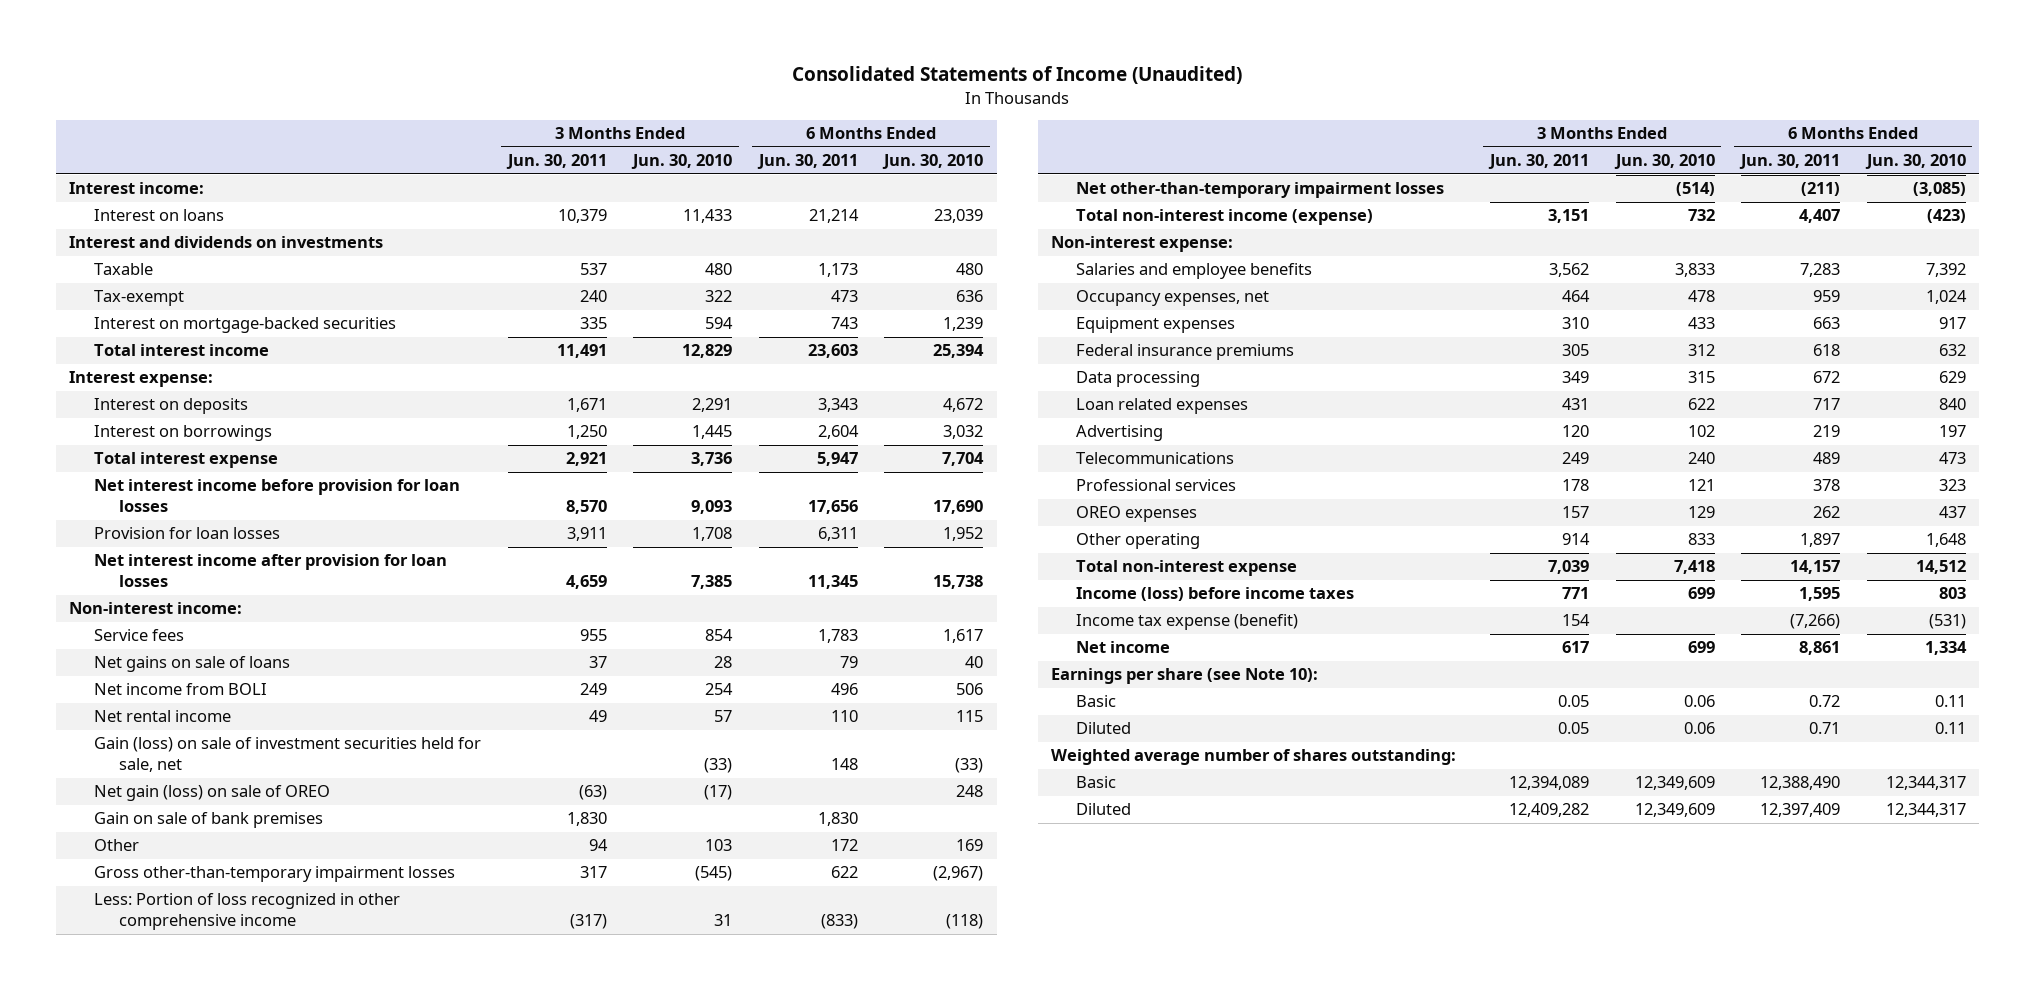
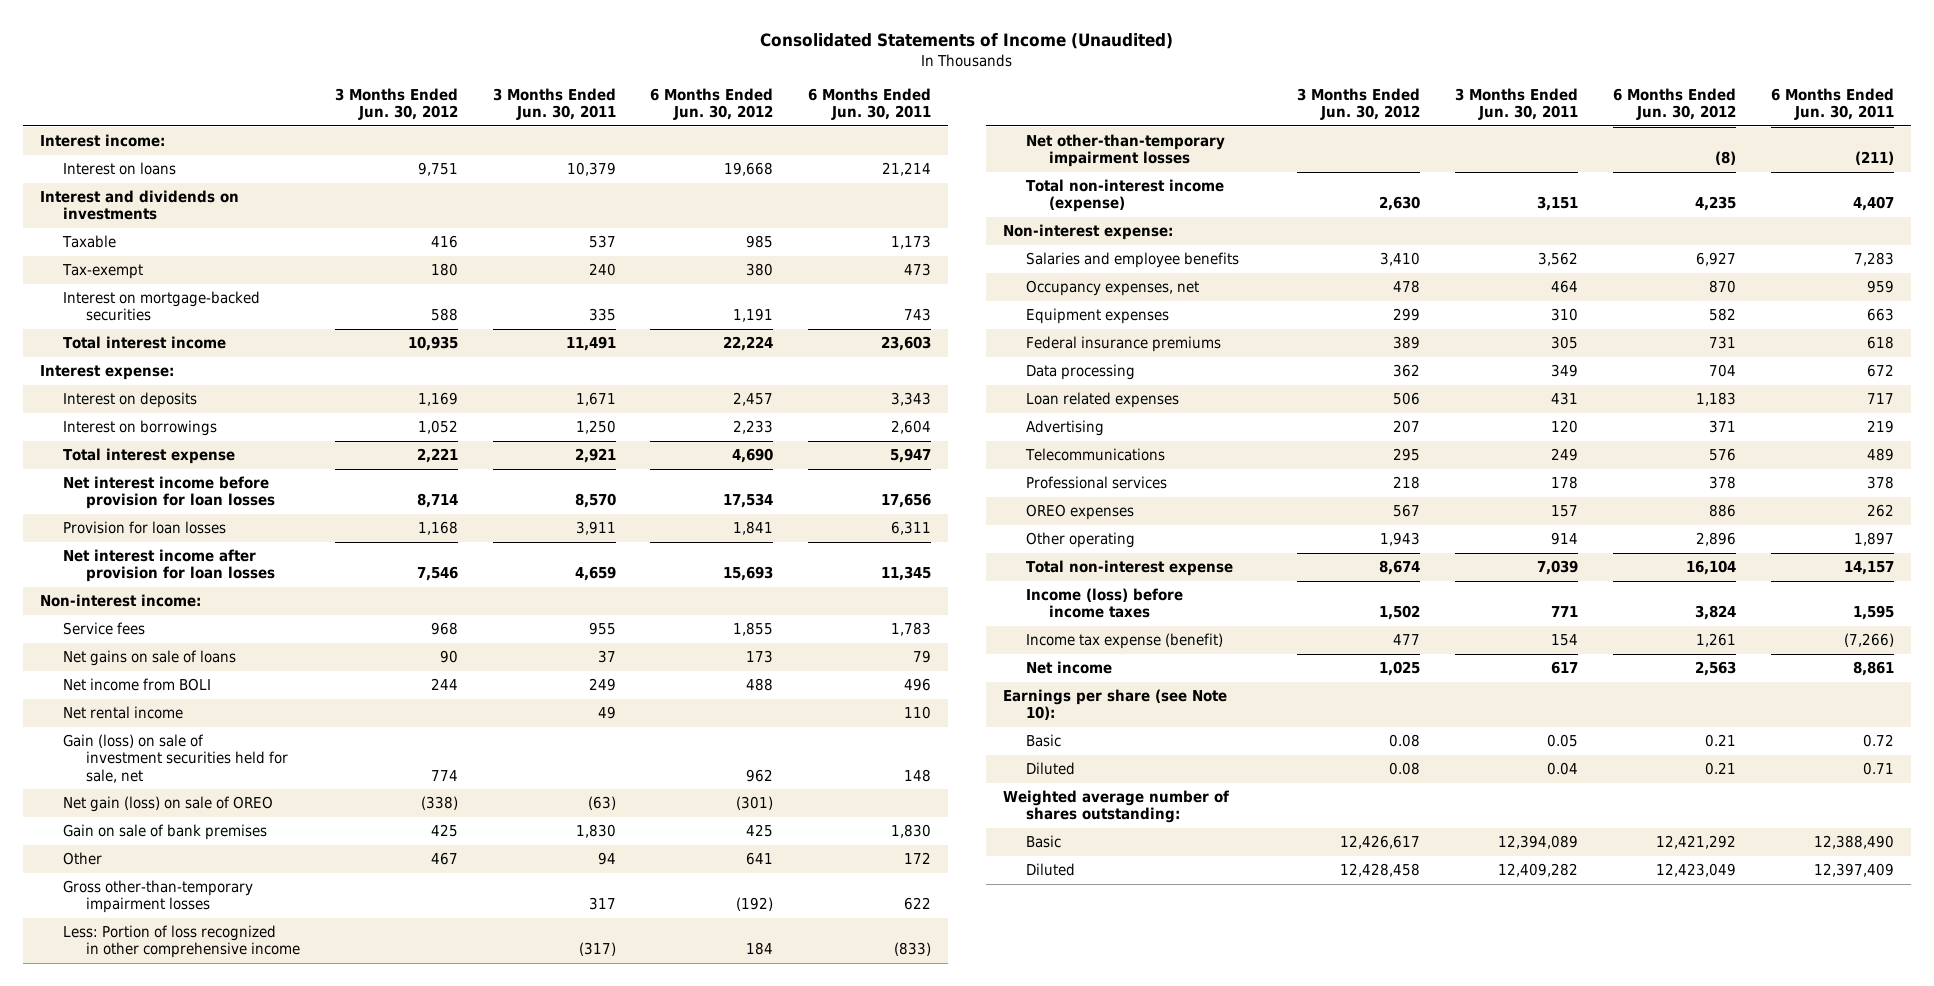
- | 3 Months Ended Jun. 30, 2011 | 3 Months Ended Jun. 30, 2010 | 6 Months Ended Jun. 30, 2011 | 6 Months Ended Jun. 30, 2010
+ | 3 Months Ended Jun. 30, 2012 | 3 Months Ended Jun. 30, 2011 | 6 Months Ended Jun. 30, 2012 | 6 Months Ended Jun. 30, 2011
- Diluted | 0.05 | 0.06 | 0.71 | 0.11
+ Diluted | 0.08 | 0.04 | 0.21 | 0.71

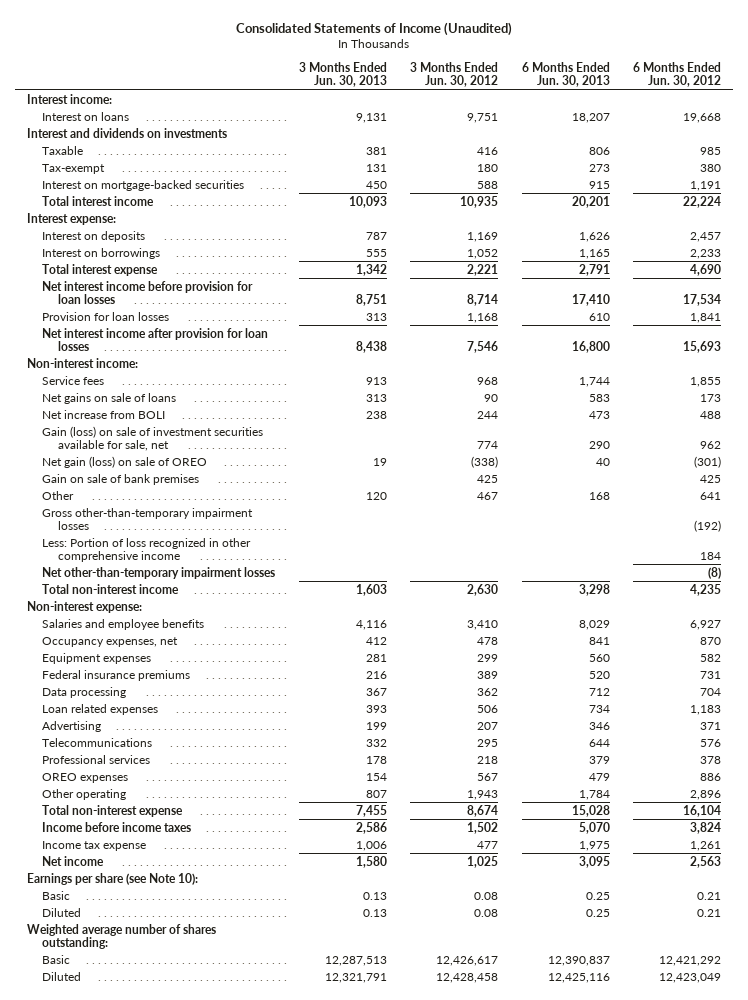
- | 3 Months Ended Jun. 30, 2012 | 3 Months Ended Jun. 30, 2011 | 6 Months Ended Jun. 30, 2012 | 6 Months Ended Jun. 30, 2011
+ | 3 Months Ended Jun. 30, 2013 | 3 Months Ended Jun. 30, 2012 | 6 Months Ended Jun. 30, 2013 | 6 Months Ended Jun. 30, 2012
- Net income from BOLI | 244 | 249 | 488 | 496
- Net rental income | | 49 | | 110
- Gain (loss) on sale of investment securities held for sale, net | 774 | | 962 | 148
+ Net increase from BOLI | 238 | 244 | 473 | 488
+ Gain (loss) on sale of investment securities available for sale, net | | 774 | 290 | 962
- Total non-interest income (expense) | 2,630 | 3,151 | 4,235 | 4,407
+ Total non-interest income | 1,603 | 2,630 | 3,298 | 4,235
- Income (loss) before income taxes | 1,502 | 771 | 3,824 | 1,595
- Income tax expense (benefit) | 477 | 154 | 1,261 | (7,266)
+ Income before income taxes | 2,586 | 1,502 | 5,070 | 3,824
+ Income tax expense | 1,006 | 477 | 1,975 | 1,261

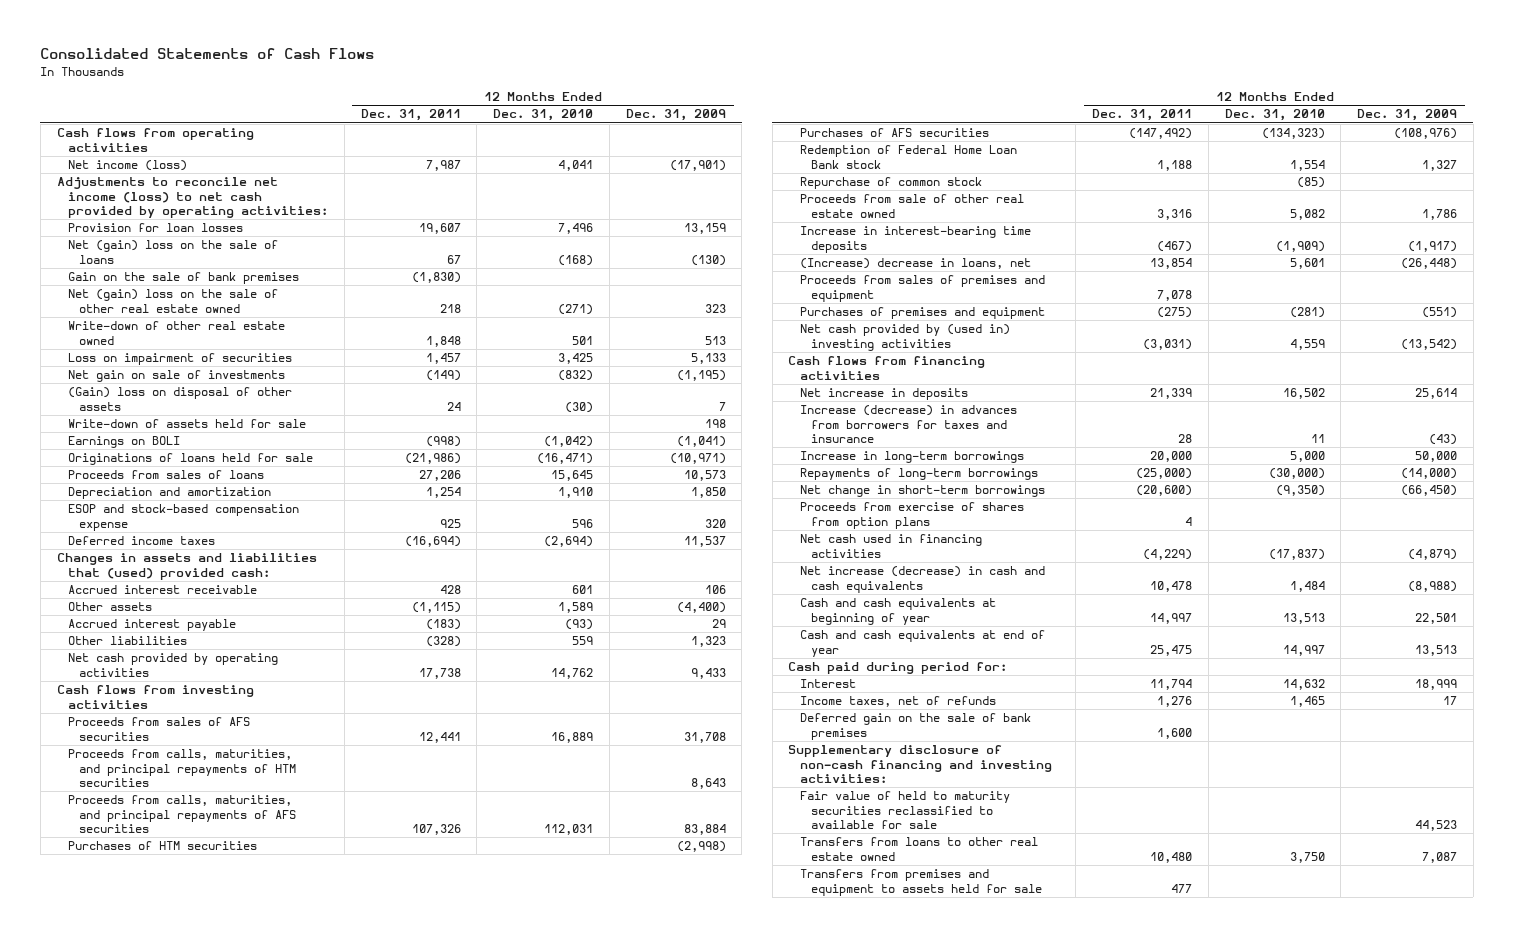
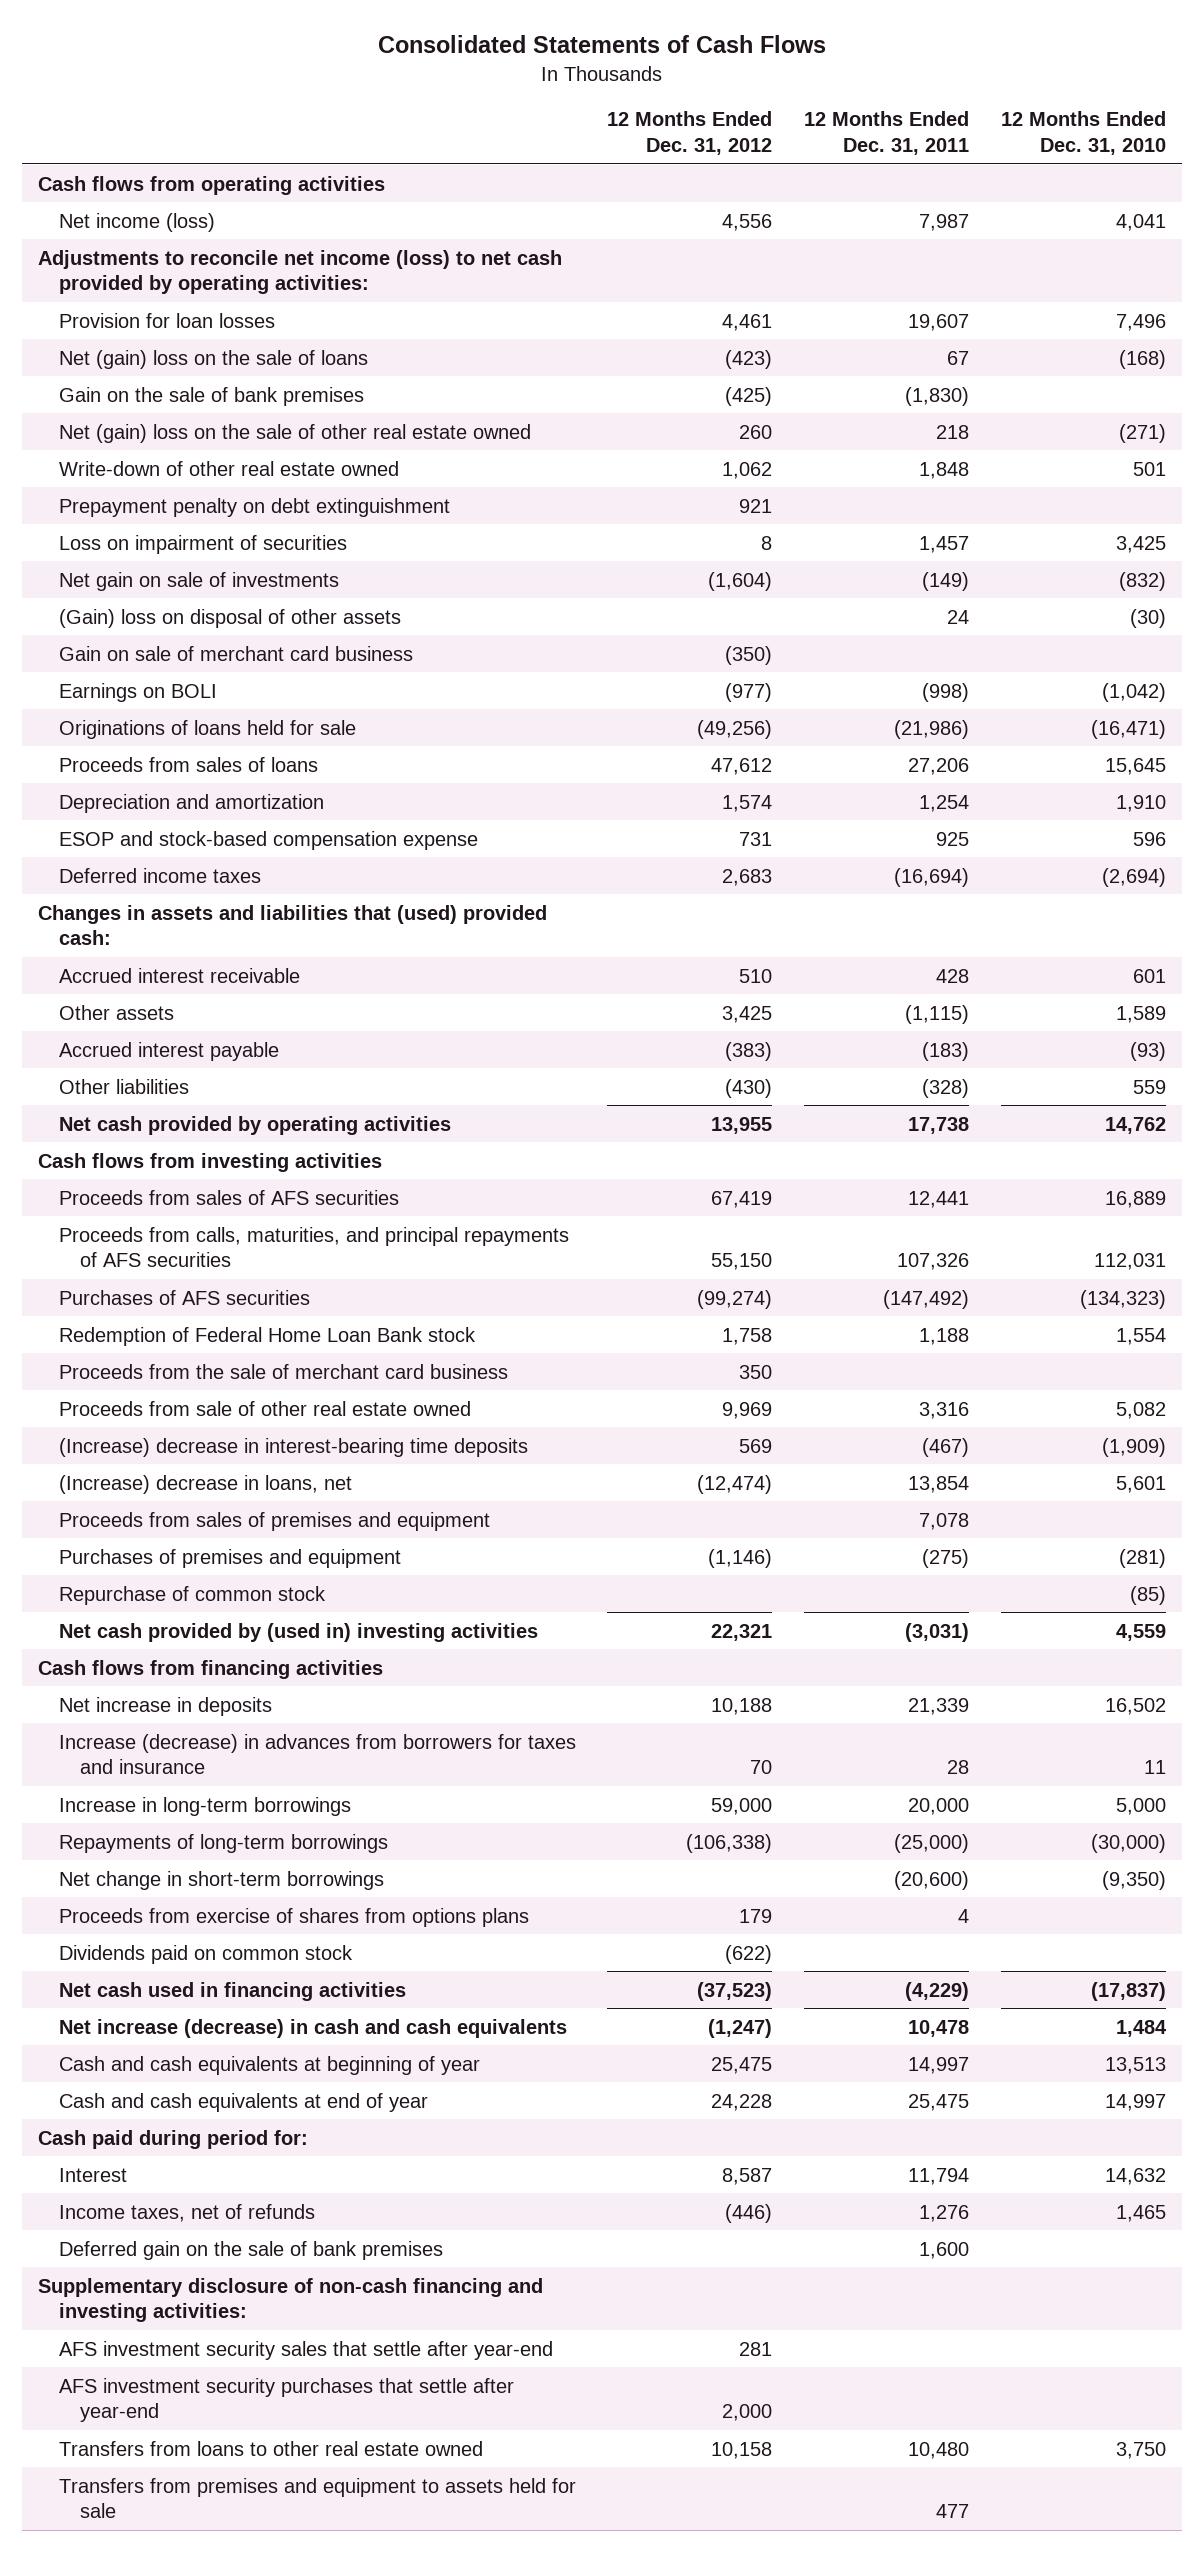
- | 12 Months Ended Dec. 31, 2011 | 12 Months Ended Dec. 31, 2010 | 12 Months Ended Dec. 31, 2009
+ | 12 Months Ended Dec. 31, 2012 | 12 Months Ended Dec. 31, 2011 | 12 Months Ended Dec. 31, 2010
+ Prepayment penalty on debt extinguishment | 921 | |
- Write-down of assets held for sale | | | 198
+ Gain on sale of merchant card business | (350) | |
- Proceeds from calls, maturities, and principal repayments of HTM securities | | | 8,643
- Purchases of HTM securities | | | (2,998)
+ Proceeds from the sale of merchant card business | 350 | |
- Increase in interest-bearing time deposits | (467) | (1,909) | (1,917)
+ (Increase) decrease in interest-bearing time deposits | 569 | (467) | (1,909)
moved down: Repurchase of common stock | | | (85)
- Proceeds from exercise of shares from option plans | 4 | |
+ Proceeds from exercise of shares from options plans | 179 | 4 |
+ Dividends paid on common stock | (622) | |
- Fair value of held to maturity securities reclassified to available for sale | | | 44,523
+ AFS investment security sales that settle after year-end | 281 | |
+ AFS investment security purchases that settle after year-end | 2,000 | |

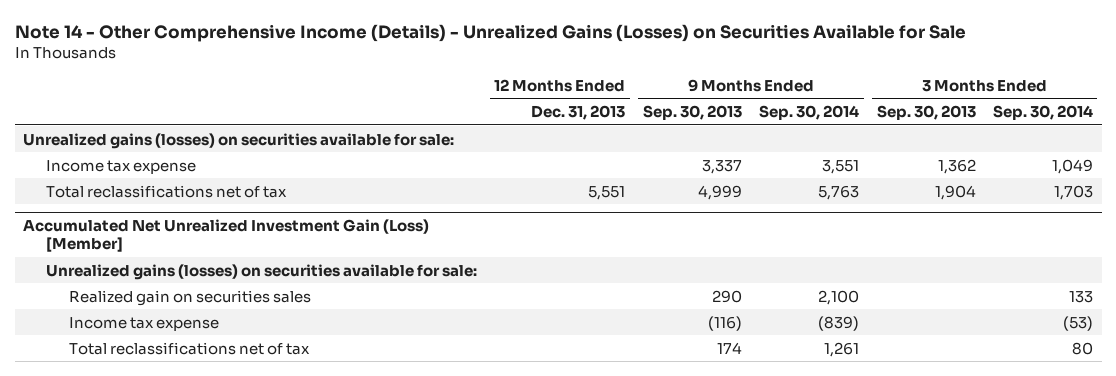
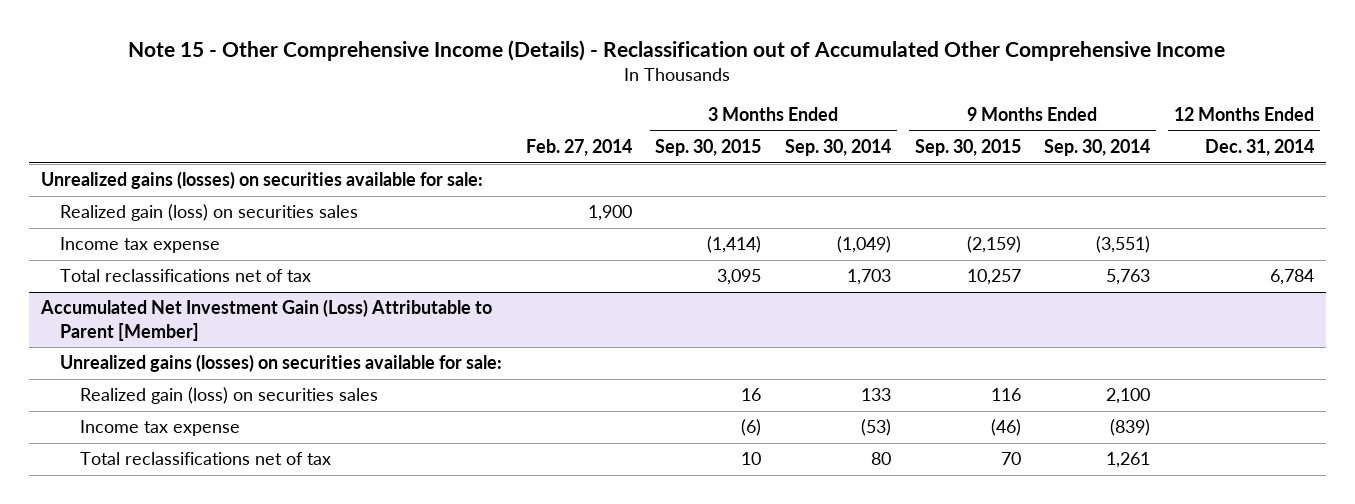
- Note 14 - Other Comprehensive Income (Details) - Unrealized Gains (Losses) on Securities Available for Sale
+ Note 15 - Other Comprehensive Income (Details) - Reclassification out of Accumulated Other Comprehensive Income
- | 12 Months Ended Dec. 31, 2013 | 9 Months Ended Sep. 30, 2013 | 9 Months Ended Sep. 30, 2014 | 3 Months Ended Sep. 30, 2013 | 3 Months Ended Sep. 30, 2014
+ | Feb. 27, 2014 | 3 Months Ended Sep. 30, 2015 | 3 Months Ended Sep. 30, 2014 | 9 Months Ended Sep. 30, 2015 | 9 Months Ended Sep. 30, 2014 | 12 Months Ended Dec. 31, 2014
- Income tax expense | | 3,337 | 3,551 | 1,362 | 1,049
+ Realized gain (loss) on securities sales | 1,900 | | | | |
+ Income tax expense | | (1,414) | (1,049) | (2,159) | (3,551) |
- Accumulated Net Unrealized Investment Gain (Loss) [Member]
+ Accumulated Net Investment Gain (Loss) Attributable to Parent [Member]
- Realized gain on securities sales | | 290 | 2,100 | | 133
+ Realized gain (loss) on securities sales | | 16 | 133 | 116 | 2,100 |

